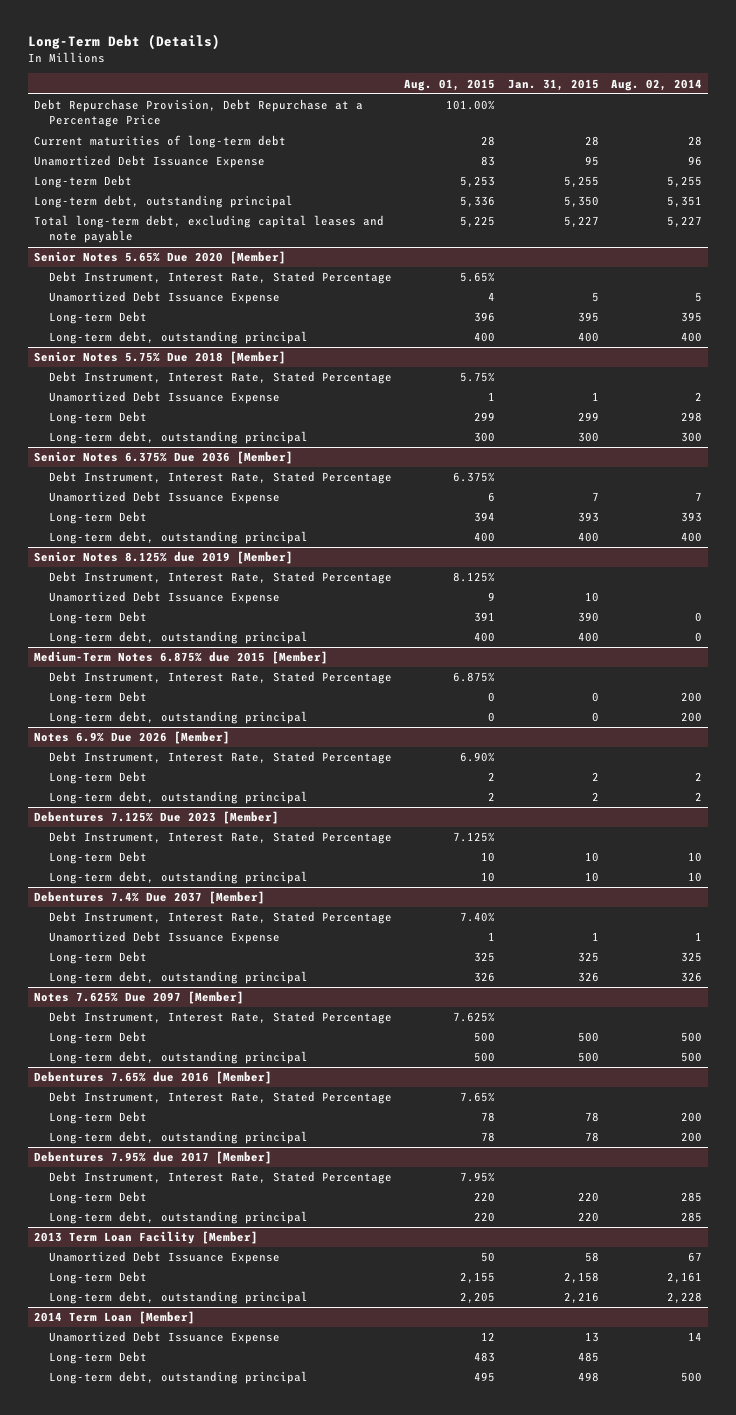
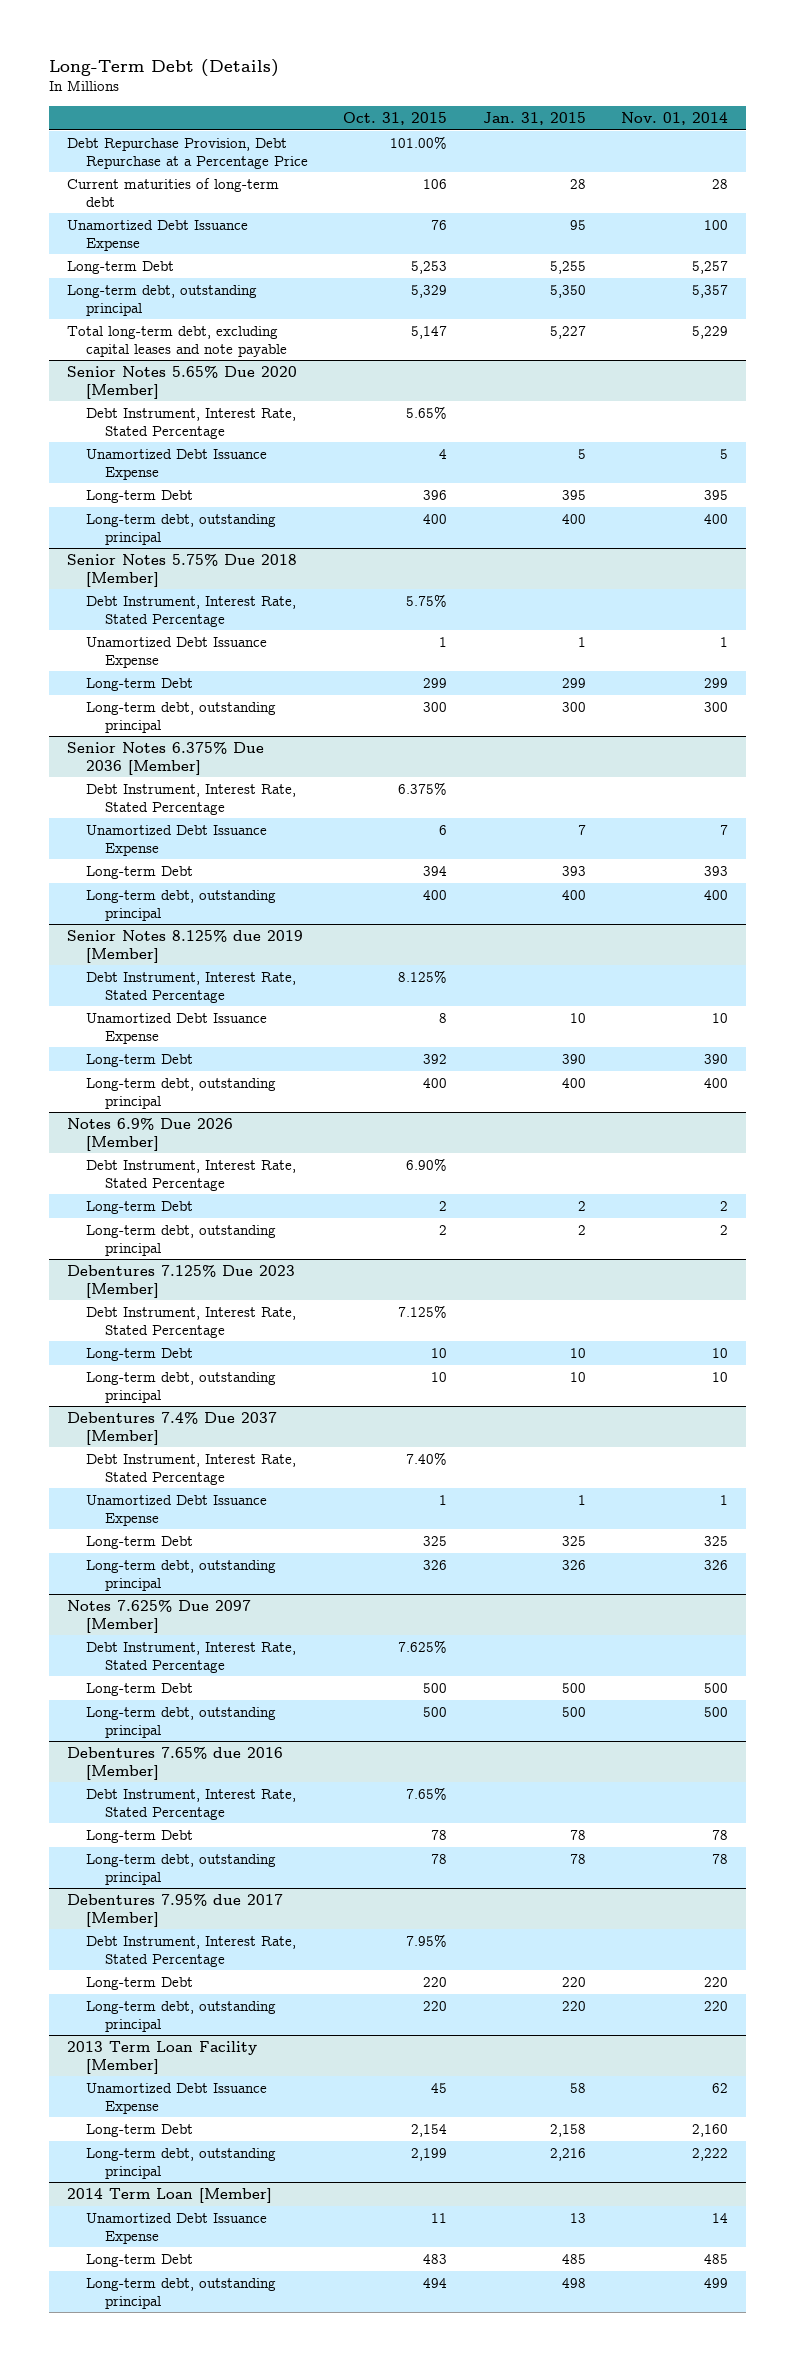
- | Aug. 01, 2015 | Jan. 31, 2015 | Aug. 02, 2014
+ | Oct. 31, 2015 | Jan. 31, 2015 | Nov. 01, 2014
- Medium-Term Notes 6.875% due 2015 [Member]
- Debt Instrument, Interest Rate, Stated Percentage | 6.875% | |
- Long-term Debt | 0 | 0 | 200
- Long-term debt, outstanding principal | 0 | 0 | 200

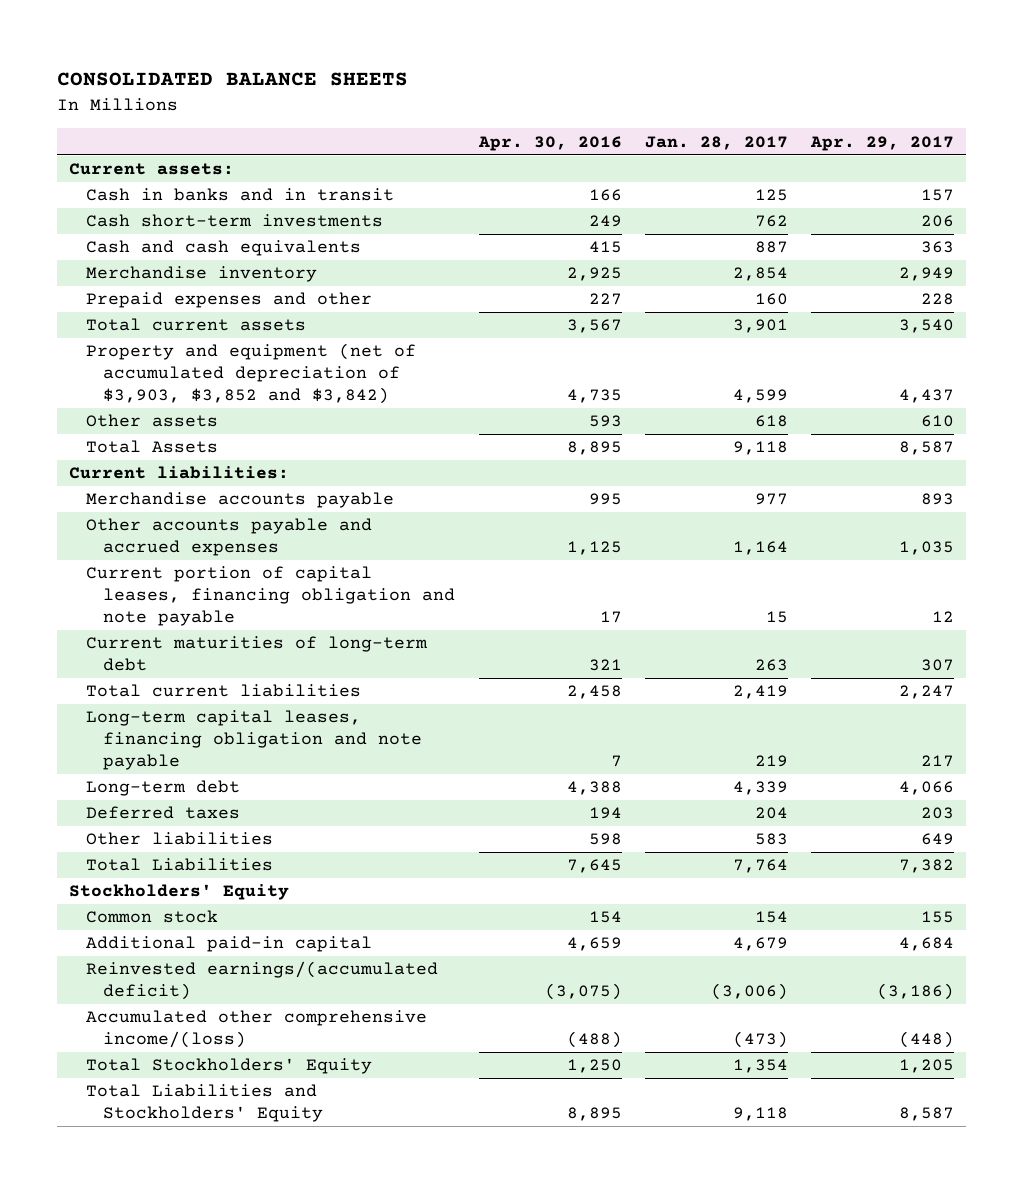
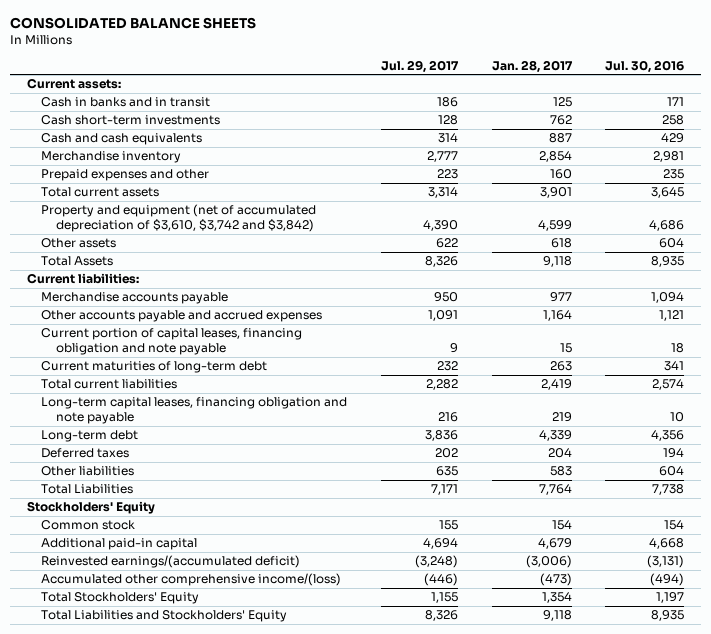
- | Apr. 30, 2016 | Jan. 28, 2017 | Apr. 29, 2017
+ | Jul. 29, 2017 | Jan. 28, 2017 | Jul. 30, 2016
- Property and equipment (net of accumulated depreciation of $3,903, $3,852 and $3,842) | 4,735 | 4,599 | 4,437
+ Property and equipment (net of accumulated depreciation of $3,610, $3,742 and $3,842) | 4,390 | 4,599 | 4,686

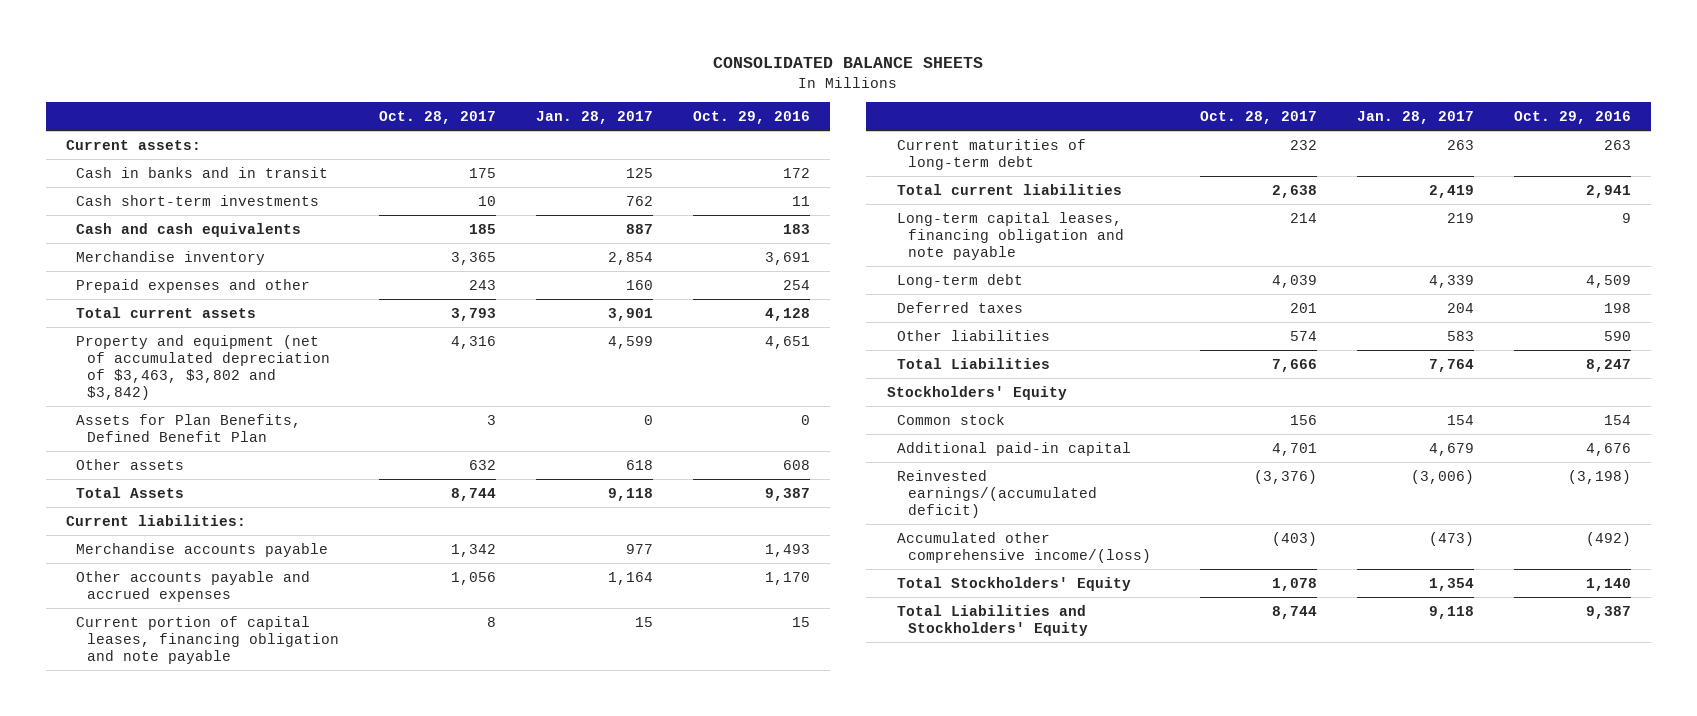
- | Jul. 29, 2017 | Jan. 28, 2017 | Jul. 30, 2016
+ | Oct. 28, 2017 | Jan. 28, 2017 | Oct. 29, 2016
- Property and equipment (net of accumulated depreciation of $3,610, $3,742 and $3,842) | 4,390 | 4,599 | 4,686
+ Property and equipment (net of accumulated depreciation of $3,463, $3,802 and $3,842) | 4,316 | 4,599 | 4,651
+ Assets for Plan Benefits, Defined Benefit Plan | 3 | 0 | 0

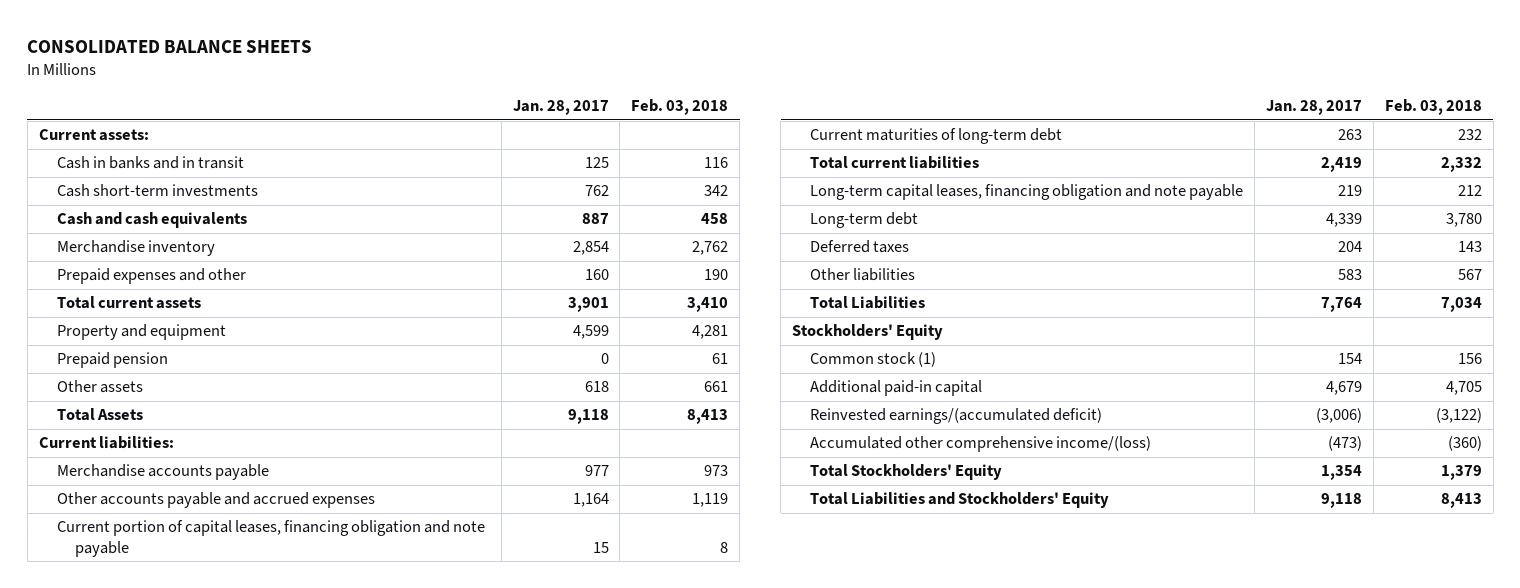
- | Oct. 28, 2017 | Jan. 28, 2017 | Oct. 29, 2016
+ | Jan. 28, 2017 | Feb. 03, 2018
- Property and equipment (net of accumulated depreciation of $3,463, $3,802 and $3,842) | 4,316 | 4,599 | 4,651
- Assets for Plan Benefits, Defined Benefit Plan | 3 | 0 | 0
+ Property and equipment | 4,599 | 4,281
+ Prepaid pension | 0 | 61
- Common stock | 156 | 154 | 154
+ Common stock (1) | 154 | 156

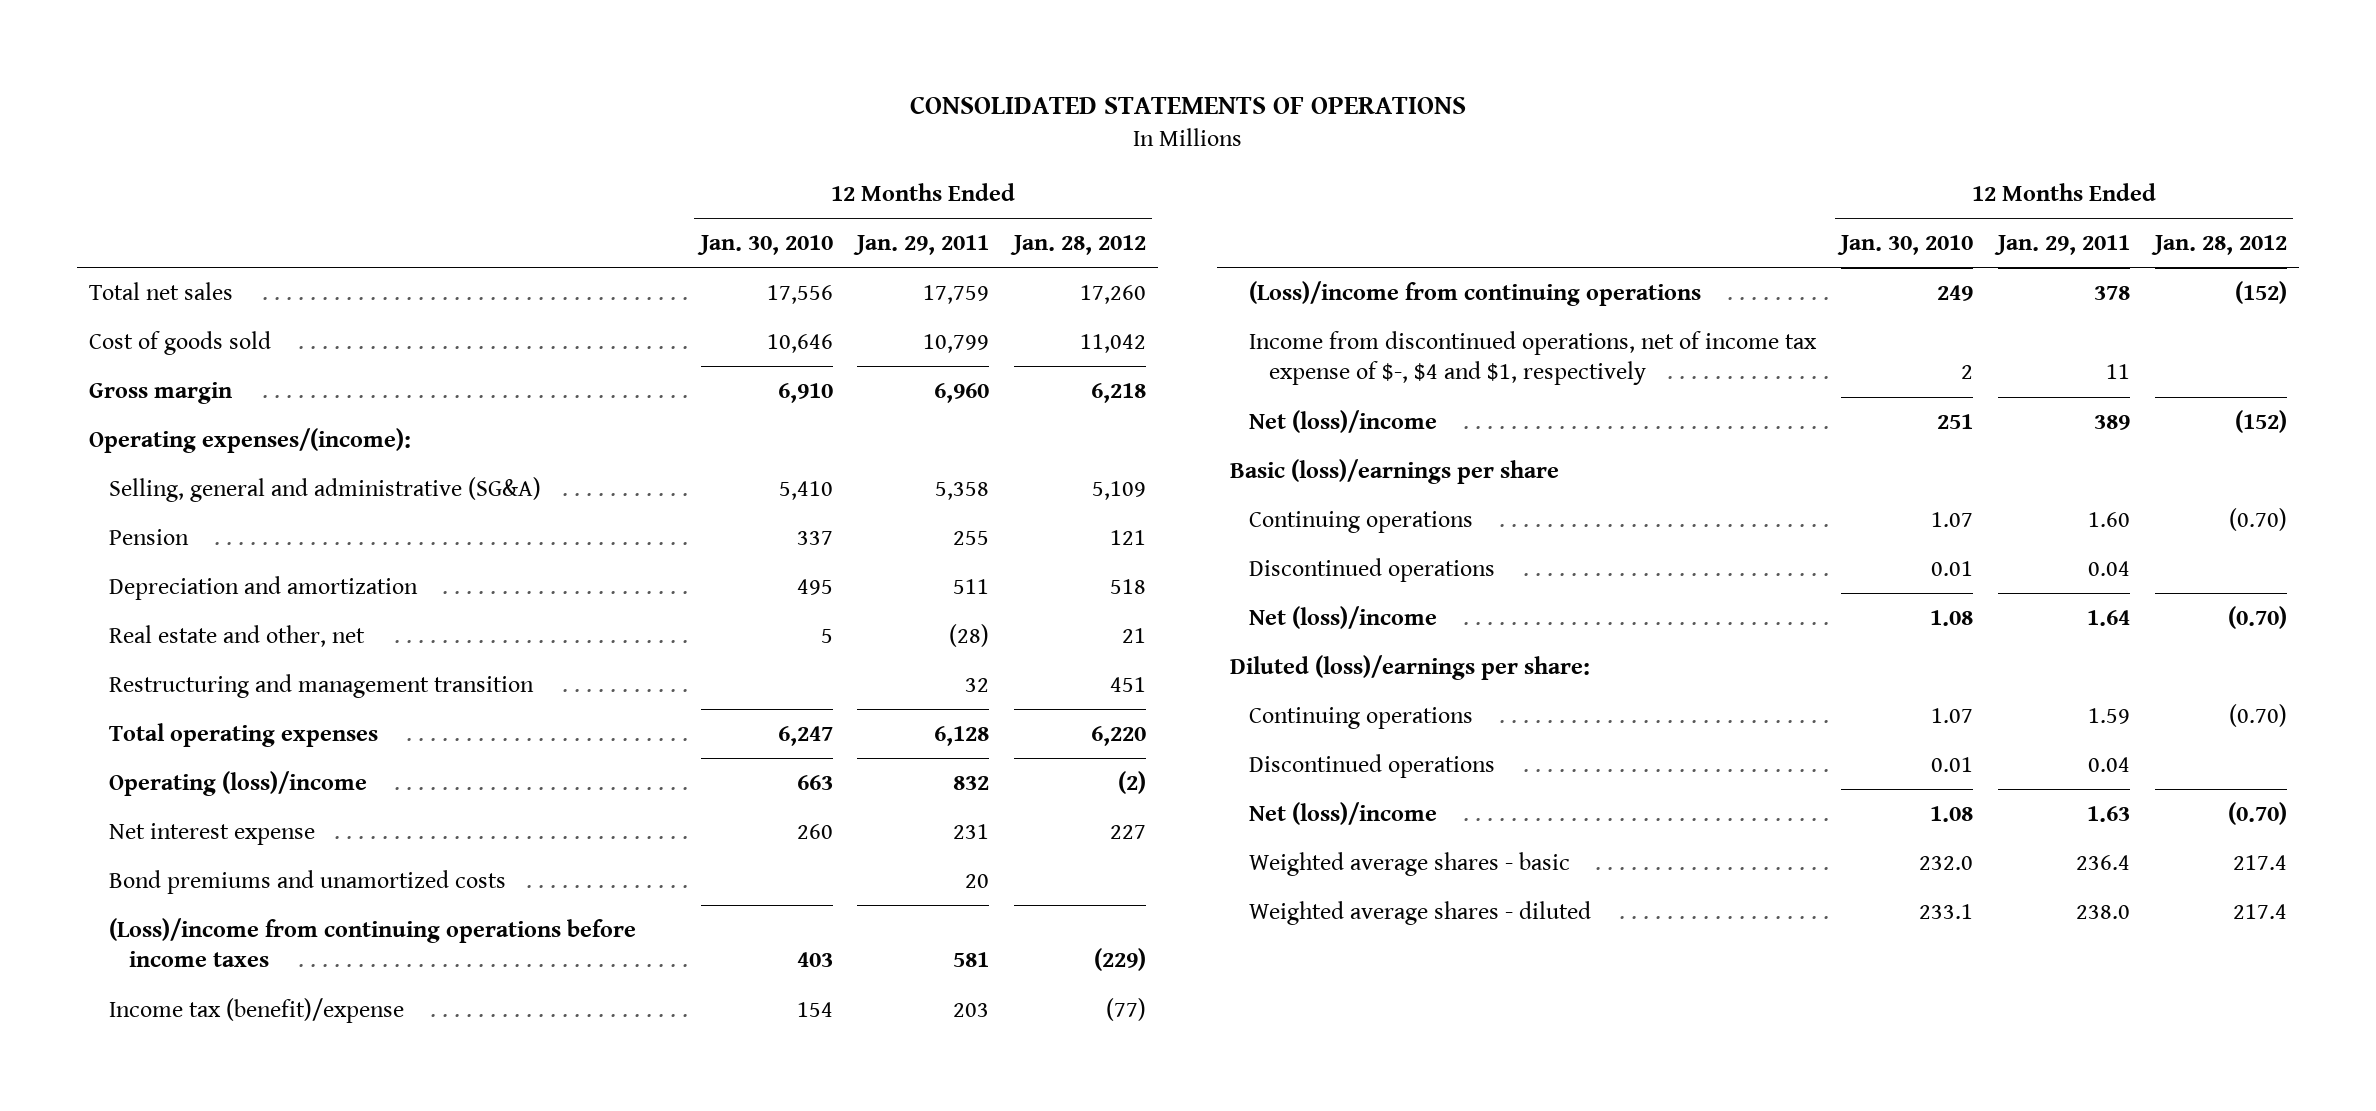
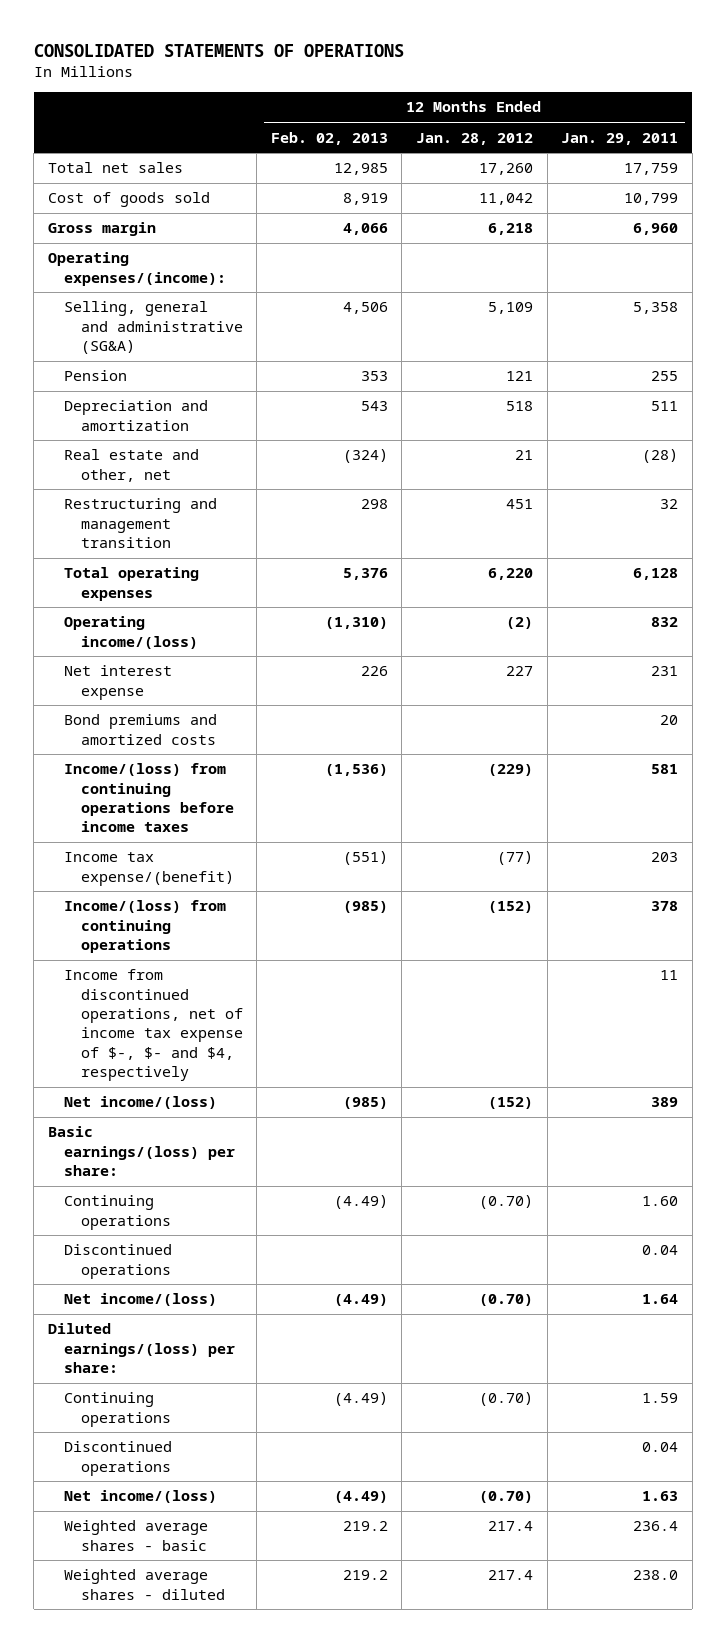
- | 12 Months Ended Jan. 30, 2010 | 12 Months Ended Jan. 29, 2011 | 12 Months Ended Jan. 28, 2012
+ | 12 Months Ended Feb. 02, 2013 | 12 Months Ended Jan. 28, 2012 | 12 Months Ended Jan. 29, 2011
- Operating (loss)/income | 663 | 832 | (2)
+ Operating income/(loss) | (1,310) | (2) | 832
- Bond premiums and unamortized costs | | 20 |
- (Loss)/income from continuing operations before income taxes | 403 | 581 | (229)
- Income tax (benefit)/expense | 154 | 203 | (77)
- (Loss)/income from continuing operations | 249 | 378 | (152)
- Income from discontinued operations, net of income tax expense of $-, $4 and $1, respectively | 2 | 11 |
- Net (loss)/income | 251 | 389 | (152)
- Basic (loss)/earnings per share
+ Bond premiums and amortized costs | | | 20
+ Income/(loss) from continuing operations before income taxes | (1,536) | (229) | 581
+ Income tax expense/(benefit) | (551) | (77) | 203
+ Income/(loss) from continuing operations | (985) | (152) | 378
+ Income from discontinued operations, net of income tax expense of $-, $- and $4, respectively | | | 11
+ Net income/(loss) | (985) | (152) | 389
+ Basic earnings/(loss) per share:
- Net (loss)/income | 1.08 | 1.64 | (0.70)
- Diluted (loss)/earnings per share:
+ Net income/(loss) | (4.49) | (0.70) | 1.64
+ Diluted earnings/(loss) per share:
- Net (loss)/income | 1.08 | 1.63 | (0.70)
+ Net income/(loss) | (4.49) | (0.70) | 1.63

